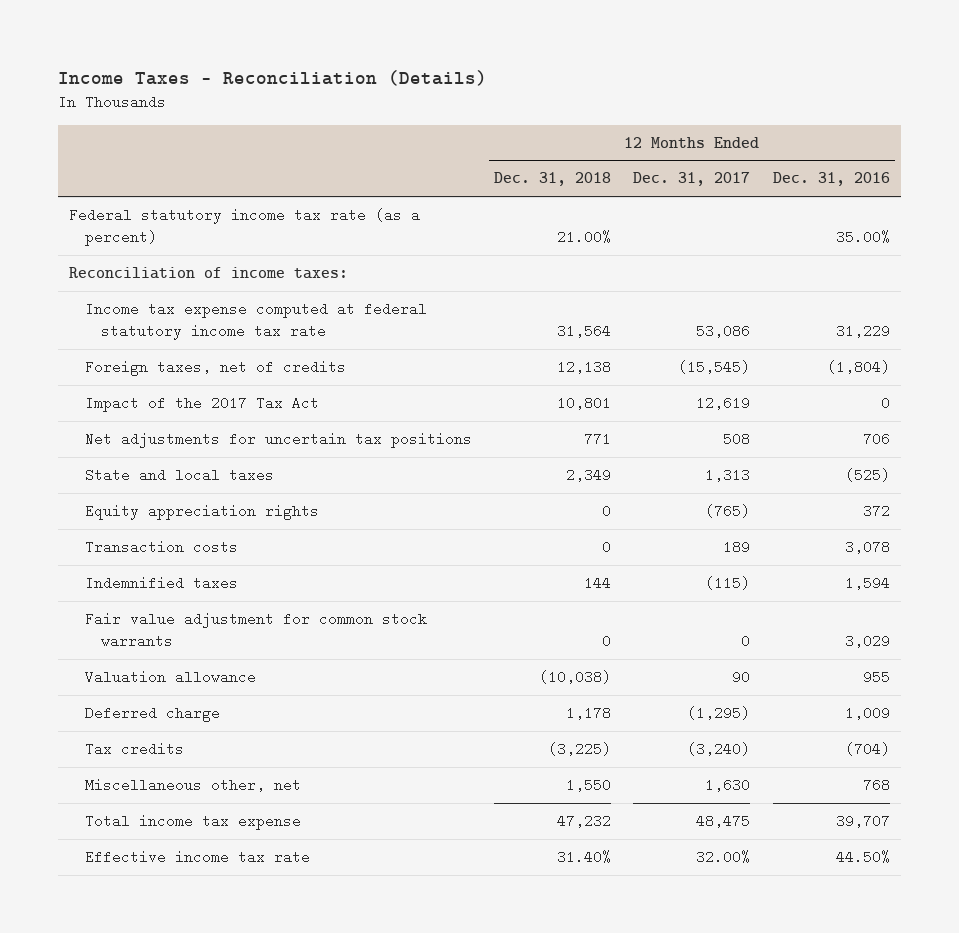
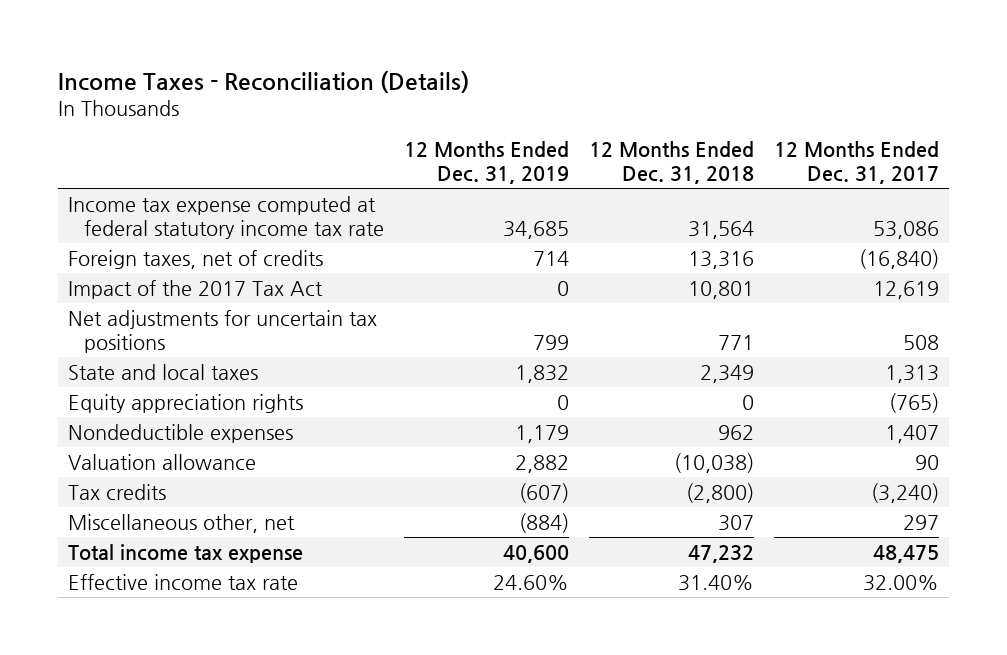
- | 12 Months Ended Dec. 31, 2018 | 12 Months Ended Dec. 31, 2017 | 12 Months Ended Dec. 31, 2016
+ | 12 Months Ended Dec. 31, 2019 | 12 Months Ended Dec. 31, 2018 | 12 Months Ended Dec. 31, 2017
- Federal statutory income tax rate (as a percent) | 21.00% | | 35.00%
- Reconciliation of income taxes:
- Foreign taxes, net of credits | 12,138 | (15,545) | (1,804)
+ Foreign taxes, net of credits | 714 | 13,316 | (16,840)
- Transaction costs | 0 | 189 | 3,078
- Indemnified taxes | 144 | (115) | 1,594
- Fair value adjustment for common stock warrants | 0 | 0 | 3,029
+ Nondeductible expenses | 1,179 | 962 | 1,407
- Deferred charge | 1,178 | (1,295) | 1,009
- Tax credits | (3,225) | (3,240) | (704)
- Miscellaneous other, net | 1,550 | 1,630 | 768
+ Tax credits | (607) | (2,800) | (3,240)
+ Miscellaneous other, net | (884) | 307 | 297

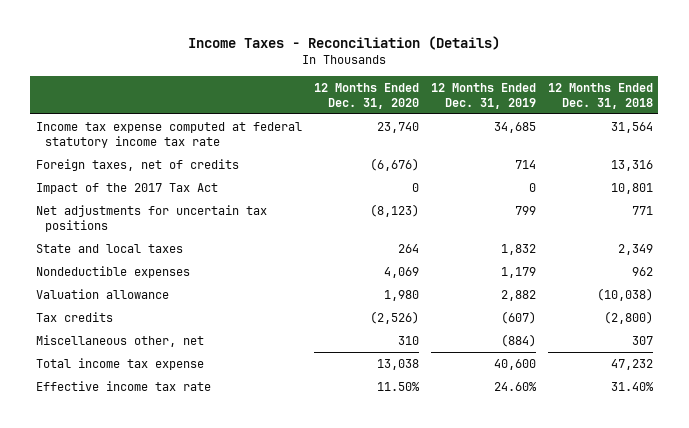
- | 12 Months Ended Dec. 31, 2019 | 12 Months Ended Dec. 31, 2018 | 12 Months Ended Dec. 31, 2017
+ | 12 Months Ended Dec. 31, 2020 | 12 Months Ended Dec. 31, 2019 | 12 Months Ended Dec. 31, 2018
- Equity appreciation rights | 0 | 0 | (765)

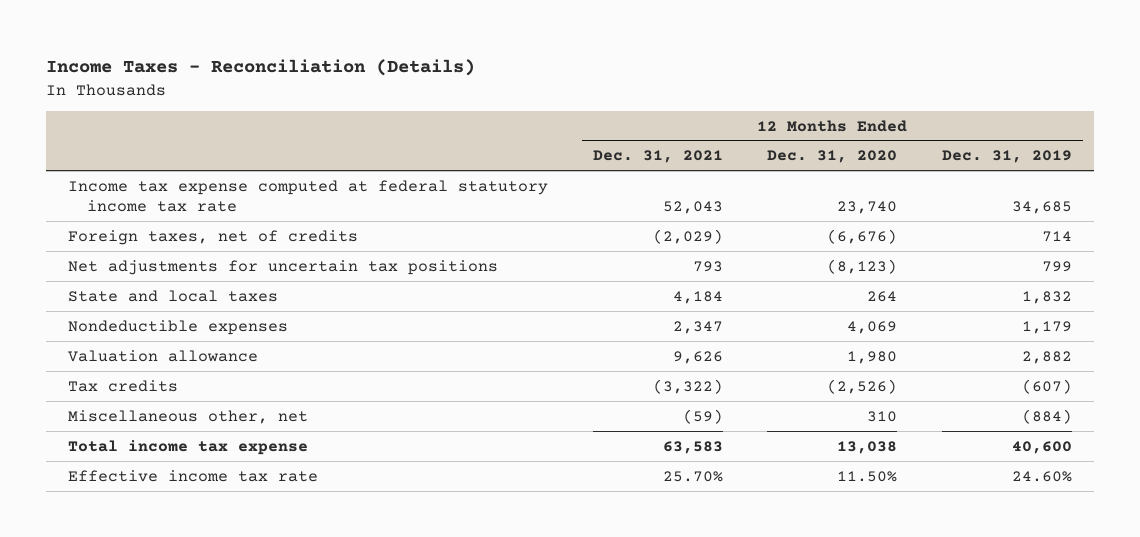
- | 12 Months Ended Dec. 31, 2020 | 12 Months Ended Dec. 31, 2019 | 12 Months Ended Dec. 31, 2018
+ | 12 Months Ended Dec. 31, 2021 | 12 Months Ended Dec. 31, 2020 | 12 Months Ended Dec. 31, 2019
- Impact of the 2017 Tax Act | 0 | 0 | 10,801

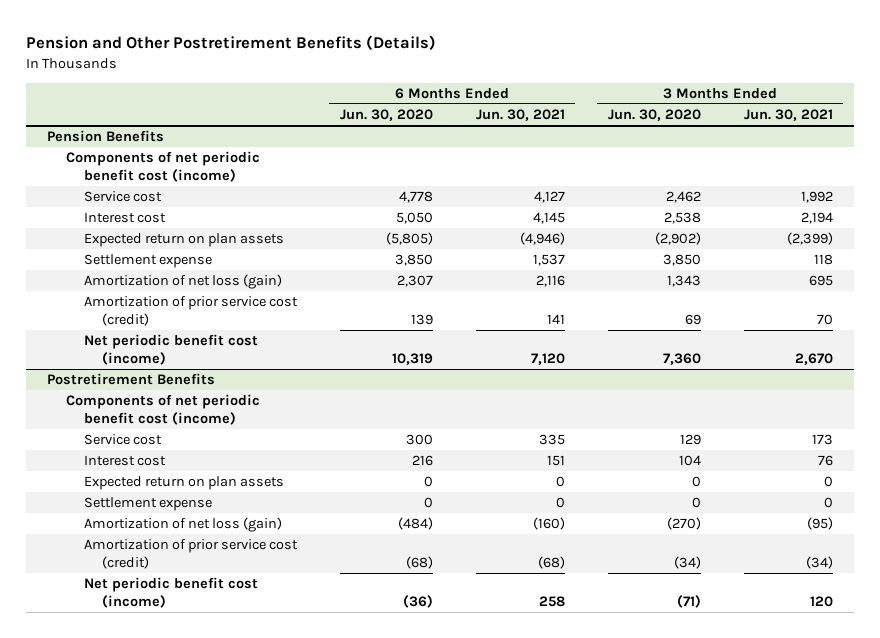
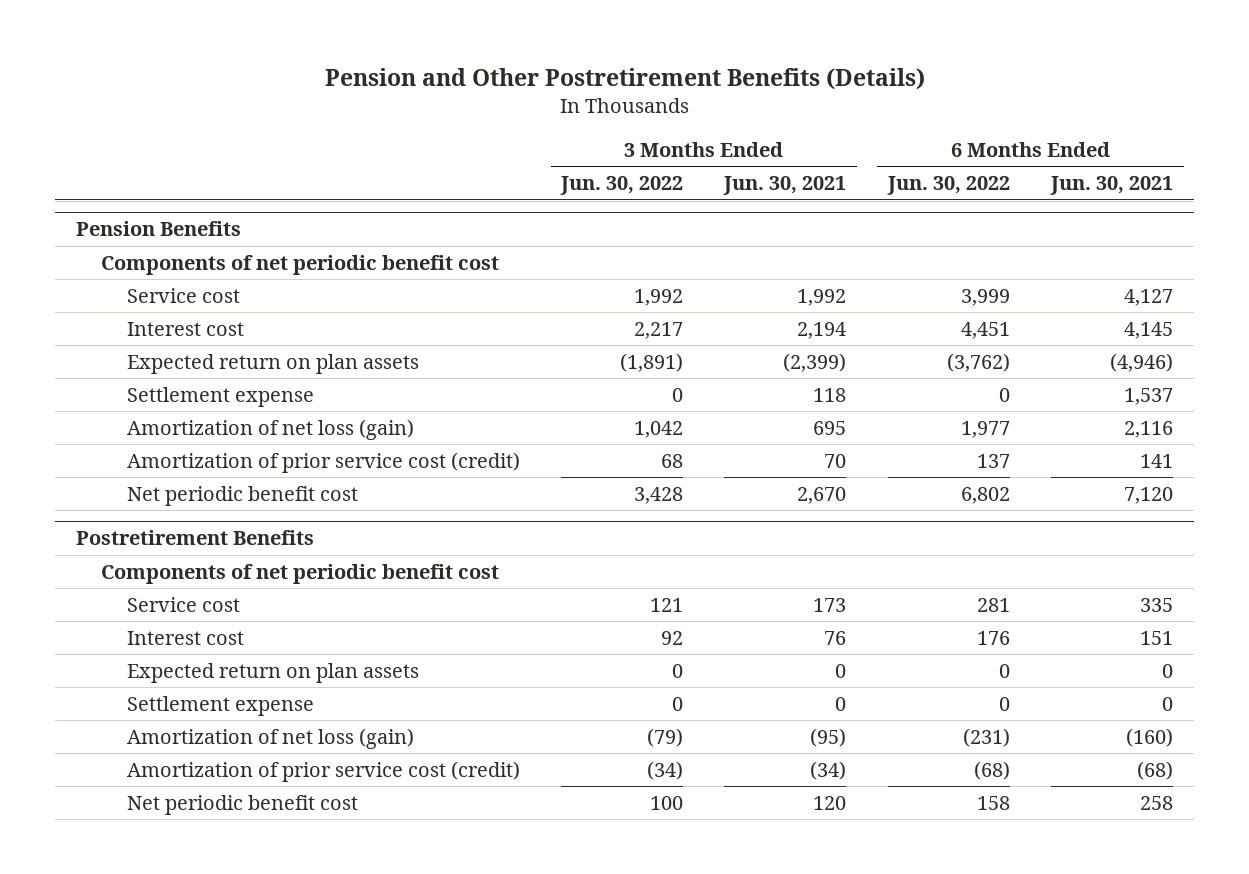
- | 6 Months Ended Jun. 30, 2020 | 6 Months Ended Jun. 30, 2021 | 3 Months Ended Jun. 30, 2020 | 3 Months Ended Jun. 30, 2021
+ | 3 Months Ended Jun. 30, 2022 | 3 Months Ended Jun. 30, 2021 | 6 Months Ended Jun. 30, 2022 | 6 Months Ended Jun. 30, 2021
@ Pension Benefits
- Components of net periodic benefit cost (income)
+ Components of net periodic benefit cost
- Net periodic benefit cost (income) | 10,319 | 7,120 | 7,360 | 2,670
+ Net periodic benefit cost | 3,428 | 2,670 | 6,802 | 7,120
@ Postretirement Benefits
- Components of net periodic benefit cost (income)
+ Components of net periodic benefit cost
- Net periodic benefit cost (income) | (36) | 258 | (71) | 120
+ Net periodic benefit cost | 100 | 120 | 158 | 258

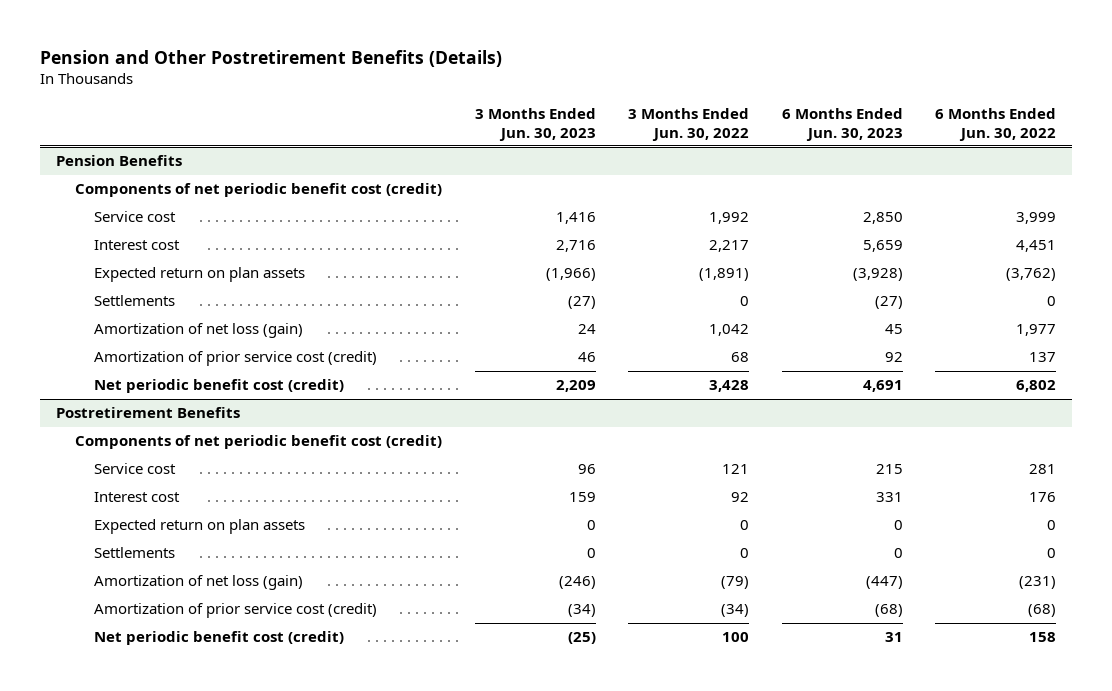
- | 3 Months Ended Jun. 30, 2022 | 3 Months Ended Jun. 30, 2021 | 6 Months Ended Jun. 30, 2022 | 6 Months Ended Jun. 30, 2021
+ | 3 Months Ended Jun. 30, 2023 | 3 Months Ended Jun. 30, 2022 | 6 Months Ended Jun. 30, 2023 | 6 Months Ended Jun. 30, 2022
@ Pension Benefits
- Components of net periodic benefit cost
+ Components of net periodic benefit cost (credit)
- Settlement expense | 0 | 118 | 0 | 1,537
+ Settlements | (27) | 0 | (27) | 0
- Net periodic benefit cost | 3,428 | 2,670 | 6,802 | 7,120
+ Net periodic benefit cost (credit) | 2,209 | 3,428 | 4,691 | 6,802
@ Postretirement Benefits
- Components of net periodic benefit cost
+ Components of net periodic benefit cost (credit)
- Settlement expense | 0 | 0 | 0 | 0
+ Settlements | 0 | 0 | 0 | 0
- Net periodic benefit cost | 100 | 120 | 158 | 258
+ Net periodic benefit cost (credit) | (25) | 100 | 31 | 158

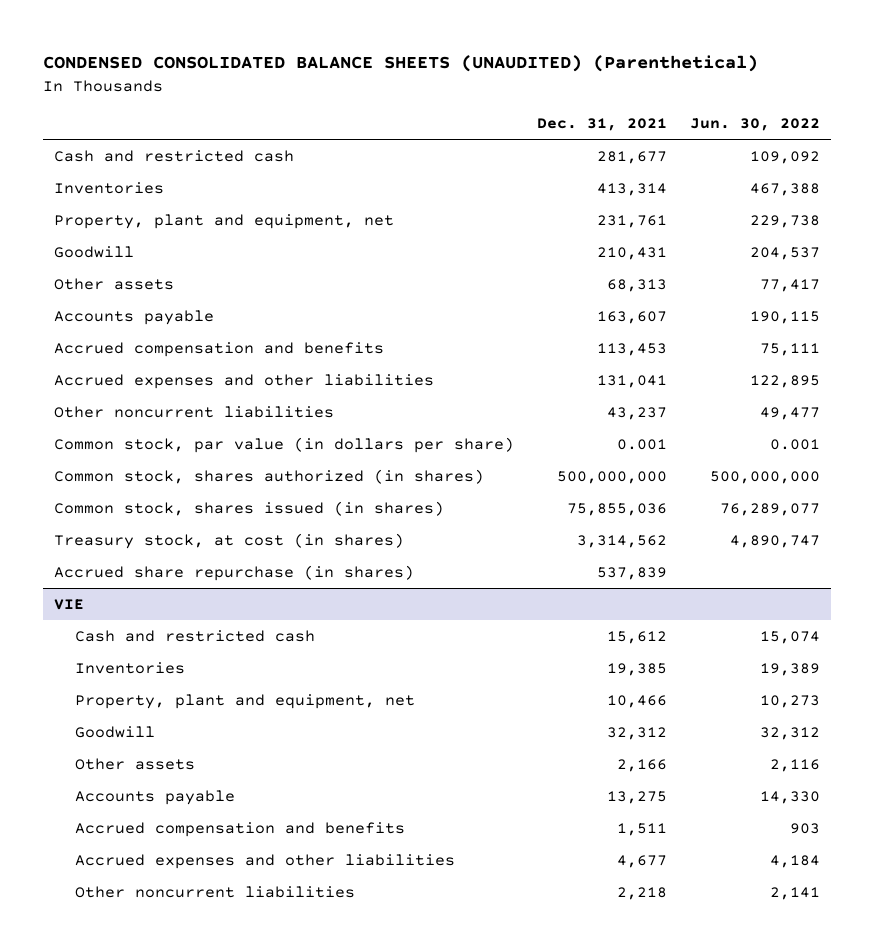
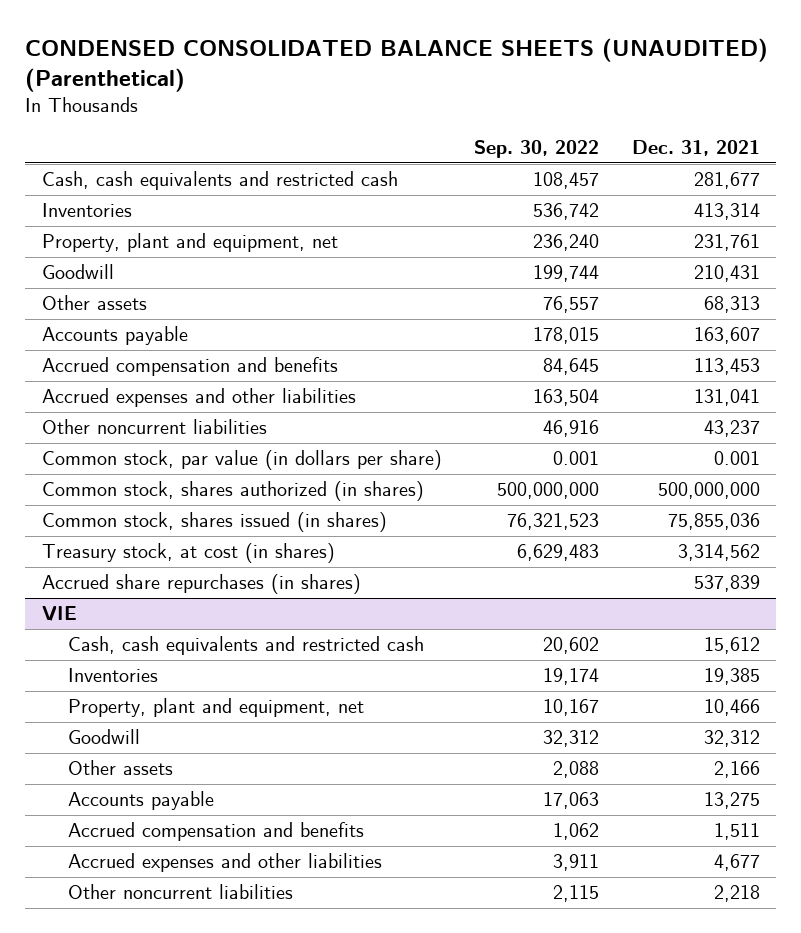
- | Dec. 31, 2021 | Jun. 30, 2022
+ | Sep. 30, 2022 | Dec. 31, 2021
- Cash and restricted cash | 281,677 | 109,092
+ Cash, cash equivalents and restricted cash | 108,457 | 281,677
- Accrued share repurchase (in shares) | 537,839 |
+ Accrued share repurchases (in shares) | | 537,839
@ VIE
- Cash and restricted cash | 15,612 | 15,074
+ Cash, cash equivalents and restricted cash | 20,602 | 15,612

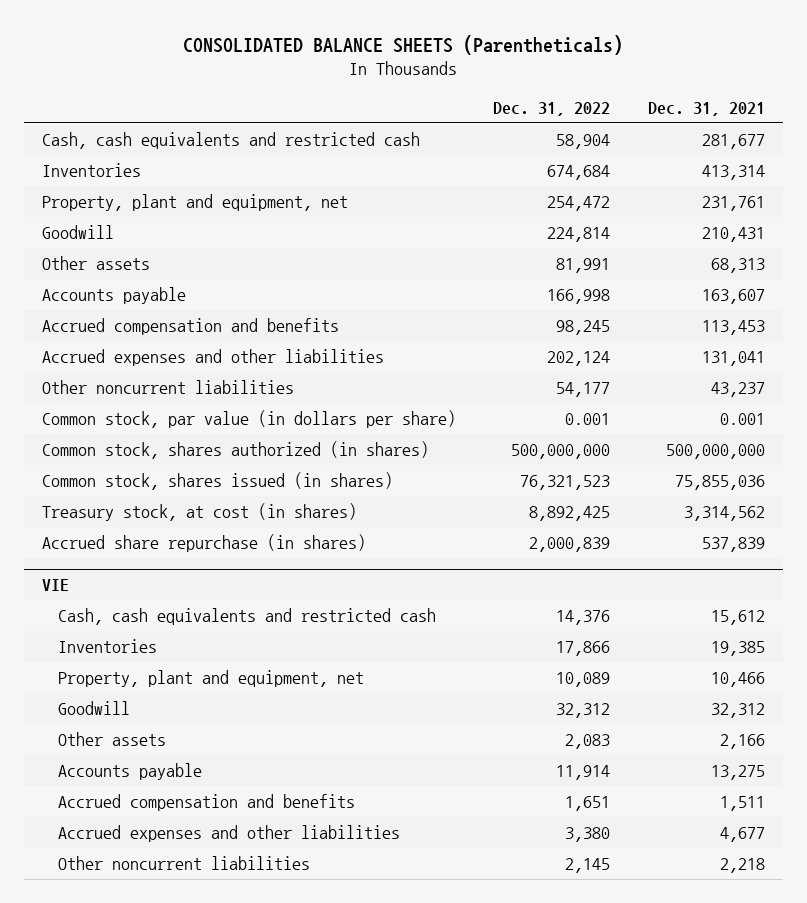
- CONDENSED CONSOLIDATED BALANCE SHEETS (UNAUDITED) (Parenthetical)
+ CONSOLIDATED BALANCE SHEETS (Parentheticals)
- | Sep. 30, 2022 | Dec. 31, 2021
+ | Dec. 31, 2022 | Dec. 31, 2021
- Accrued share repurchases (in shares) | | 537,839
+ Accrued share repurchase (in shares) | 2,000,839 | 537,839

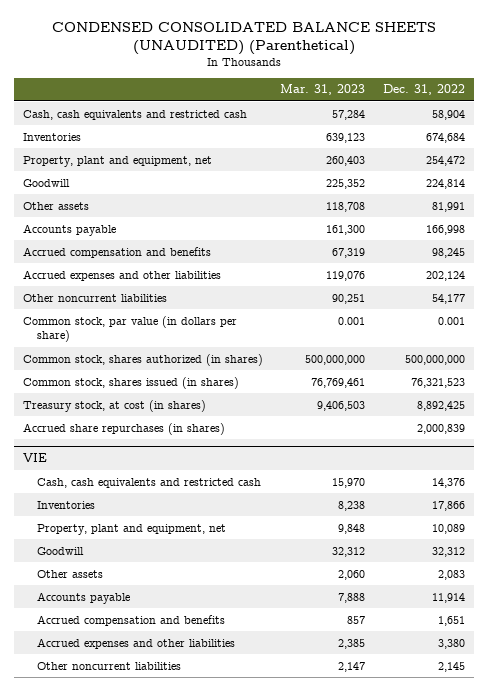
- CONSOLIDATED BALANCE SHEETS (Parentheticals)
+ CONDENSED CONSOLIDATED BALANCE SHEETS (UNAUDITED) (Parenthetical)
- | Dec. 31, 2022 | Dec. 31, 2021
+ | Mar. 31, 2023 | Dec. 31, 2022
- Accrued share repurchase (in shares) | 2,000,839 | 537,839
+ Accrued share repurchases (in shares) | | 2,000,839

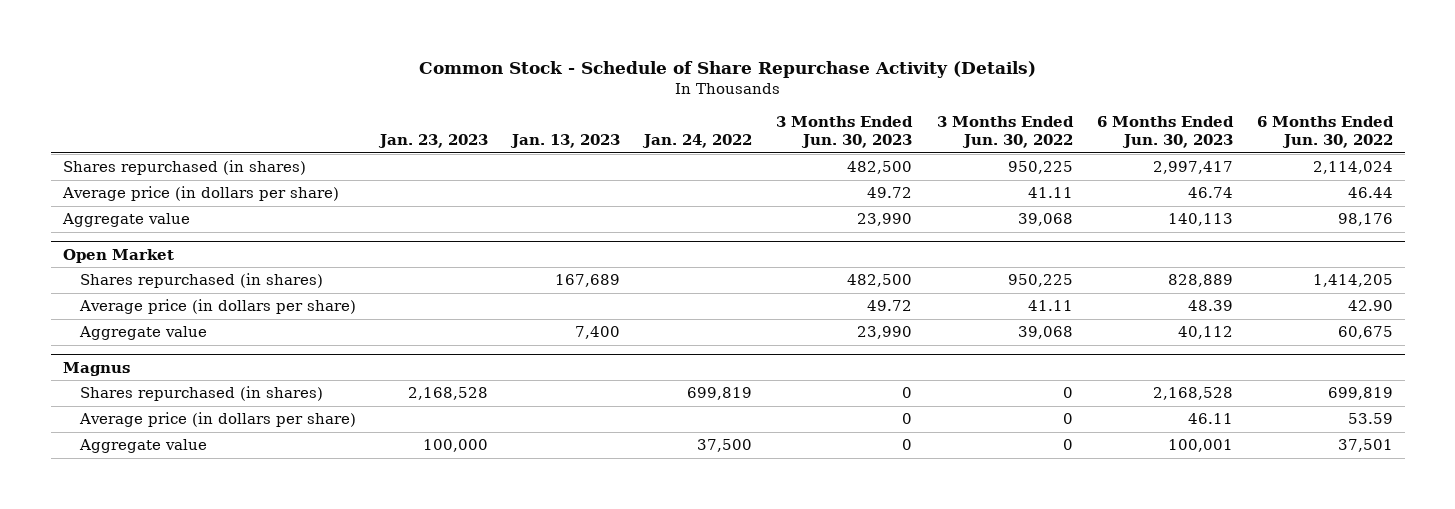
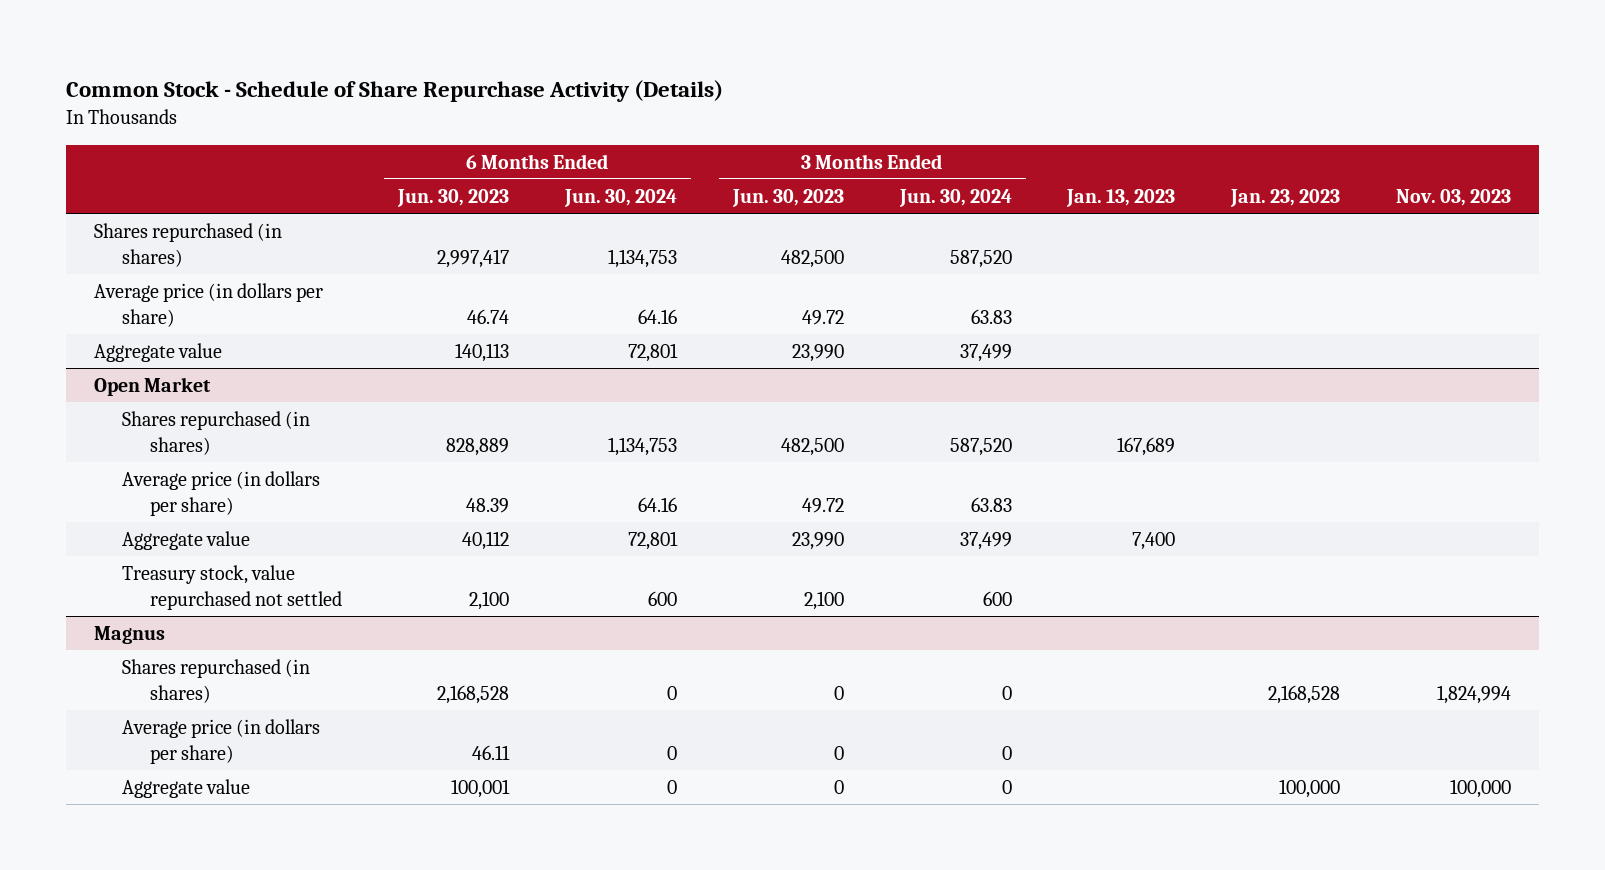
- | Jan. 23, 2023 | Jan. 13, 2023 | Jan. 24, 2022 | 3 Months Ended Jun. 30, 2023 | 3 Months Ended Jun. 30, 2022 | 6 Months Ended Jun. 30, 2023 | 6 Months Ended Jun. 30, 2022
+ | 6 Months Ended Jun. 30, 2023 | 6 Months Ended Jun. 30, 2024 | 3 Months Ended Jun. 30, 2023 | 3 Months Ended Jun. 30, 2024 | Jan. 13, 2023 | Jan. 23, 2023 | Nov. 03, 2023
@ Open Market
+ Treasury stock, value repurchased not settled | 2,100 | 600 | 2,100 | 600 | | |

